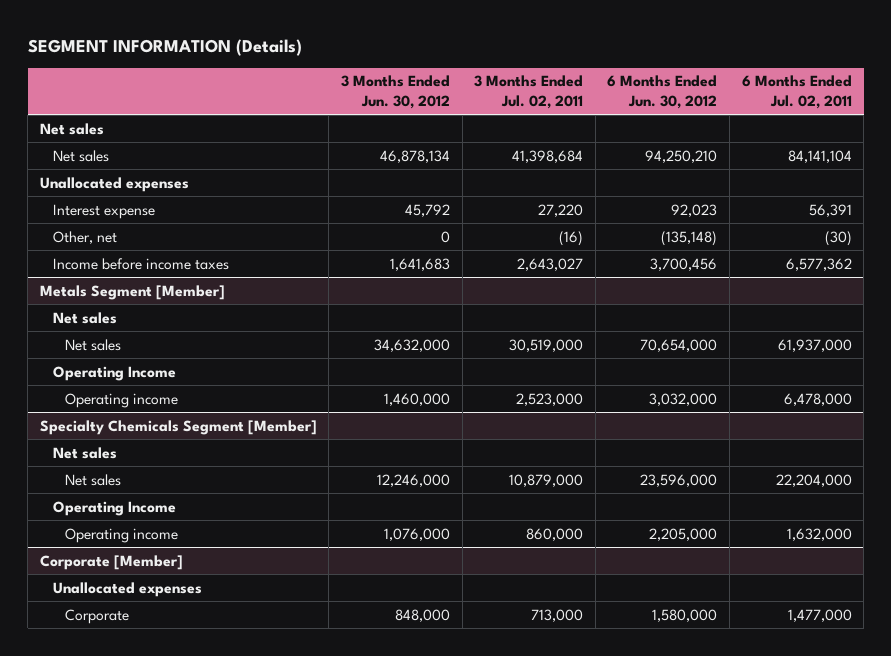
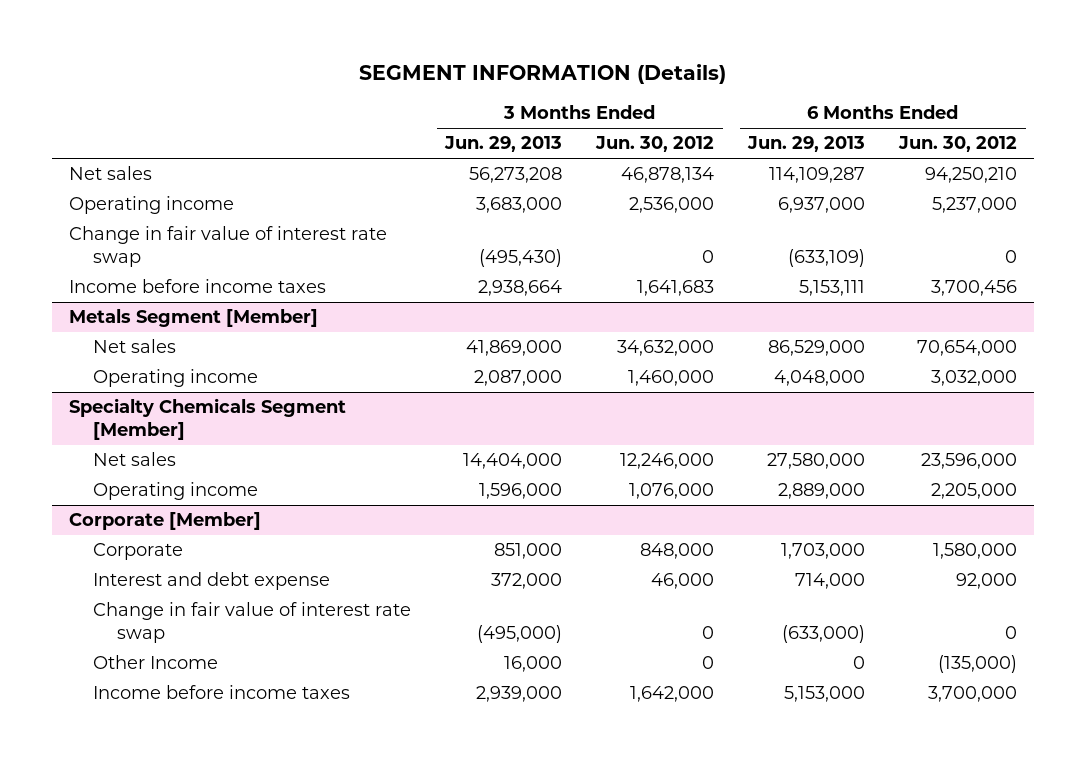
- | 3 Months Ended Jun. 30, 2012 | 3 Months Ended Jul. 02, 2011 | 6 Months Ended Jun. 30, 2012 | 6 Months Ended Jul. 02, 2011
+ | 3 Months Ended Jun. 29, 2013 | 3 Months Ended Jun. 30, 2012 | 6 Months Ended Jun. 29, 2013 | 6 Months Ended Jun. 30, 2012
- Net sales
- Unallocated expenses
- Interest expense | 45,792 | 27,220 | 92,023 | 56,391
- Other, net | 0 | (16) | (135,148) | (30)
+ Operating income | 3,683,000 | 2,536,000 | 6,937,000 | 5,237,000
+ Change in fair value of interest rate swap | (495,430) | 0 | (633,109) | 0
@ Metals Segment [Member]
- Net sales
- Operating Income
@ Specialty Chemicals Segment [Member]
- Net sales
- Operating Income
@ Corporate [Member]
- Unallocated expenses
+ Interest and debt expense | 372,000 | 46,000 | 714,000 | 92,000
+ Change in fair value of interest rate swap | (495,000) | 0 | (633,000) | 0
+ Other Income | 16,000 | 0 | 0 | (135,000)
+ Income before income taxes | 2,939,000 | 1,642,000 | 5,153,000 | 3,700,000

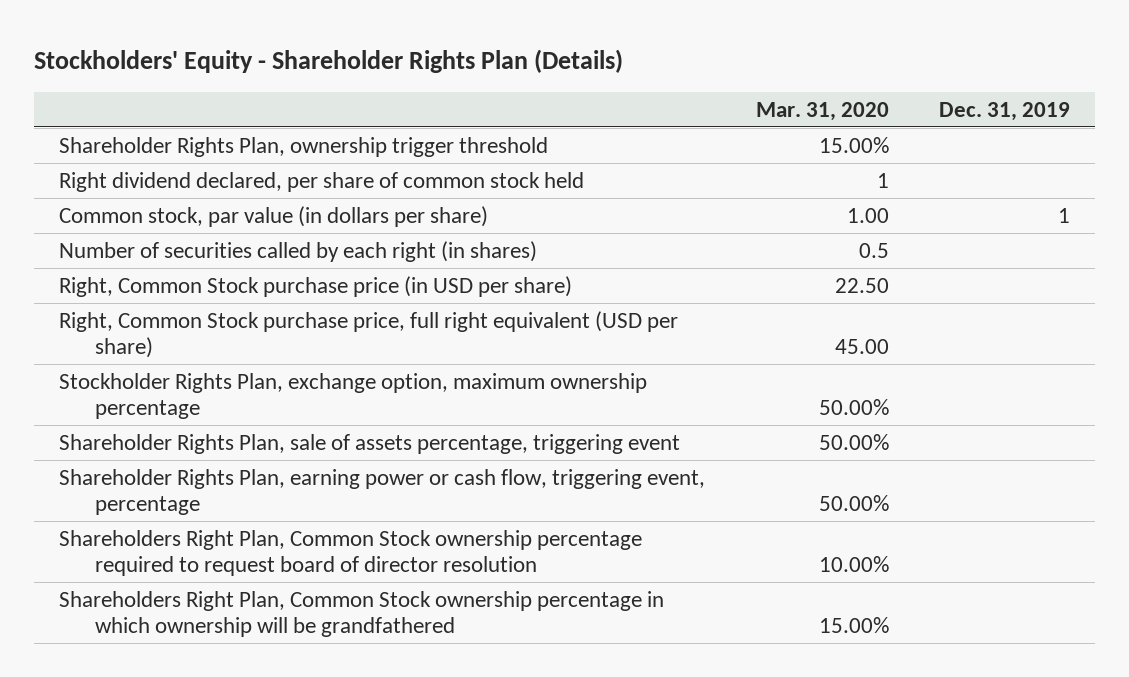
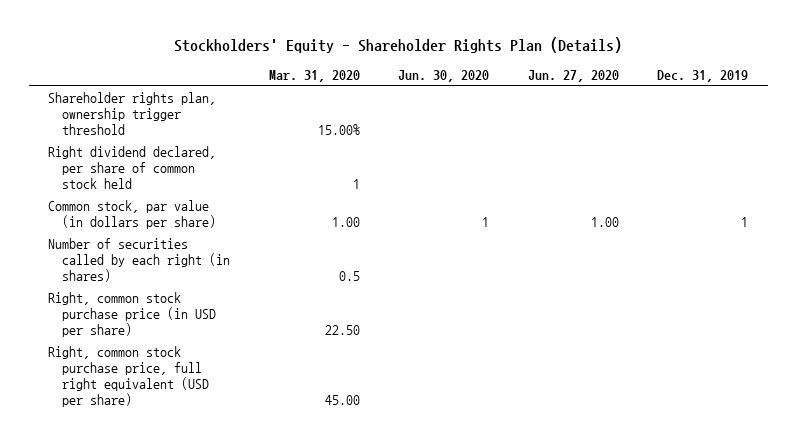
- | Mar. 31, 2020 | Dec. 31, 2019
+ | Mar. 31, 2020 | Jun. 30, 2020 | Jun. 27, 2020 | Dec. 31, 2019
- Shareholder Rights Plan, ownership trigger threshold | 15.00% |
+ Shareholder rights plan, ownership trigger threshold | 15.00% | | |
- Right, Common Stock purchase price (in USD per share) | 22.50 |
- Right, Common Stock purchase price, full right equivalent (USD per share) | 45.00 |
- Stockholder Rights Plan, exchange option, maximum ownership percentage | 50.00% |
- Shareholder Rights Plan, sale of assets percentage, triggering event | 50.00% |
- Shareholder Rights Plan, earning power or cash flow, triggering event, percentage | 50.00% |
- Shareholders Right Plan, Common Stock ownership percentage required to request board of director resolution | 10.00% |
- Shareholders Right Plan, Common Stock ownership percentage in which ownership will be grandfathered | 15.00% |
+ Right, common stock purchase price (in USD per share) | 22.50 | | |
+ Right, common stock purchase price, full right equivalent (USD per share) | 45.00 | | |

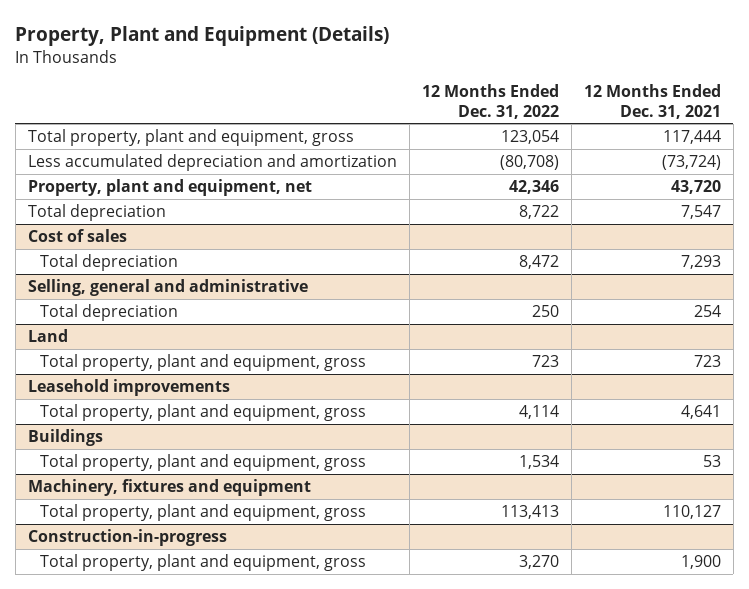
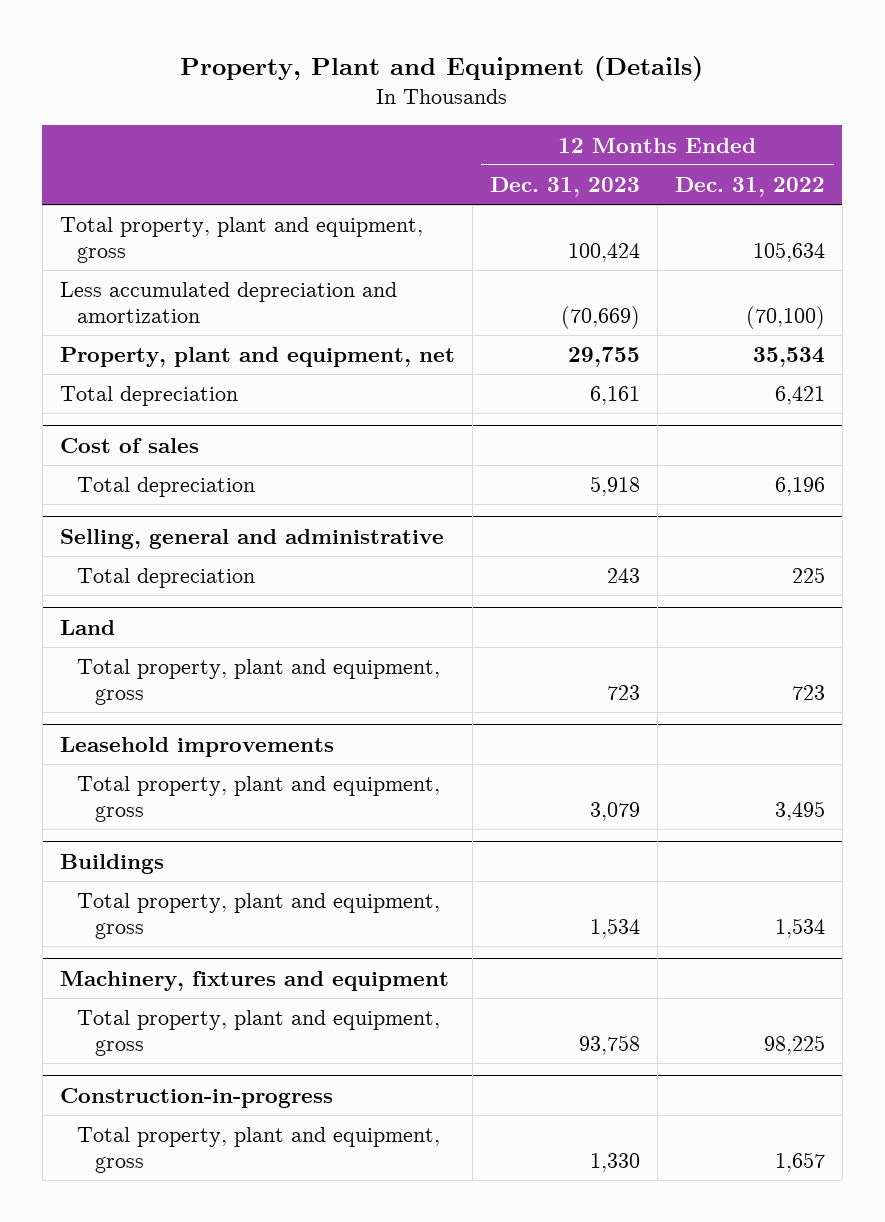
- | 12 Months Ended Dec. 31, 2022 | 12 Months Ended Dec. 31, 2021
+ | 12 Months Ended Dec. 31, 2023 | 12 Months Ended Dec. 31, 2022
- Total property, plant and equipment, gross | 123,054 | 117,444
- Less accumulated depreciation and amortization | (80,708) | (73,724)
- Property, plant and equipment, net | 42,346 | 43,720
- Total depreciation | 8,722 | 7,547
+ Total property, plant and equipment, gross | 100,424 | 105,634
+ Less accumulated depreciation and amortization | (70,669) | (70,100)
+ Property, plant and equipment, net | 29,755 | 35,534
+ Total depreciation | 6,161 | 6,421
@ Cost of sales
- Total depreciation | 8,472 | 7,293
+ Total depreciation | 5,918 | 6,196
@ Selling, general and administrative
- Total depreciation | 250 | 254
+ Total depreciation | 243 | 225
@ Leasehold improvements
- Total property, plant and equipment, gross | 4,114 | 4,641
+ Total property, plant and equipment, gross | 3,079 | 3,495
@ Machinery, fixtures and equipment
- Total property, plant and equipment, gross | 113,413 | 110,127
+ Total property, plant and equipment, gross | 93,758 | 98,225
@ Construction-in-progress
- Total property, plant and equipment, gross | 3,270 | 1,900
+ Total property, plant and equipment, gross | 1,330 | 1,657

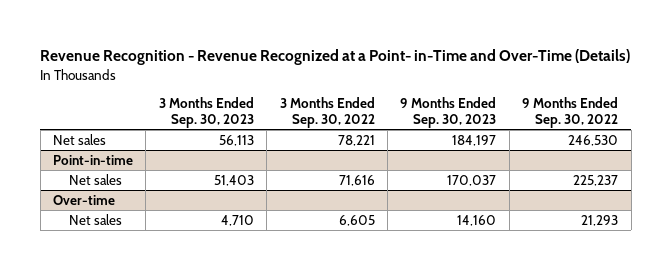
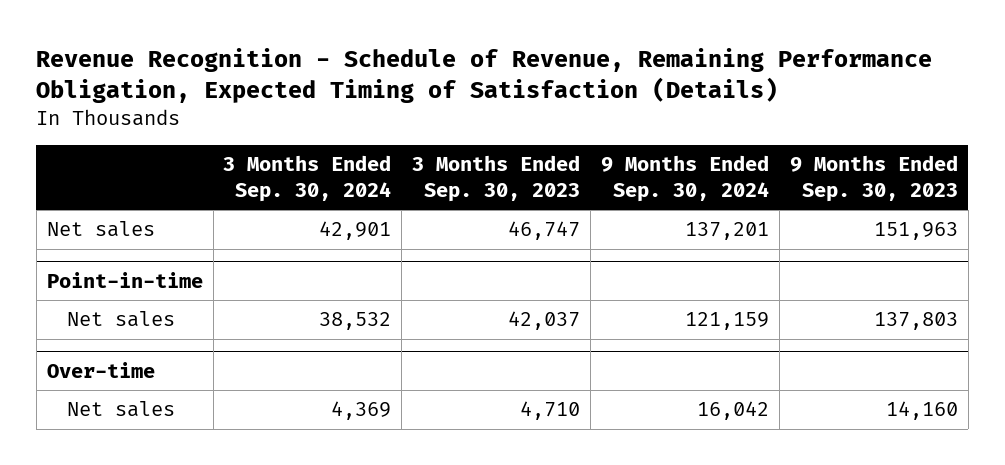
- Revenue Recognition - Revenue Recognized at a Point- in-Time and Over-Time (Details)
+ Revenue Recognition - Schedule of Revenue, Remaining Performance Obligation, Expected Timing of Satisfaction (Details)
- | 3 Months Ended Sep. 30, 2023 | 3 Months Ended Sep. 30, 2022 | 9 Months Ended Sep. 30, 2023 | 9 Months Ended Sep. 30, 2022
+ | 3 Months Ended Sep. 30, 2024 | 3 Months Ended Sep. 30, 2023 | 9 Months Ended Sep. 30, 2024 | 9 Months Ended Sep. 30, 2023
- Net sales | 56,113 | 78,221 | 184,197 | 246,530
+ Net sales | 42,901 | 46,747 | 137,201 | 151,963
@ Point-in-time
- Net sales | 51,403 | 71,616 | 170,037 | 225,237
+ Net sales | 38,532 | 42,037 | 121,159 | 137,803

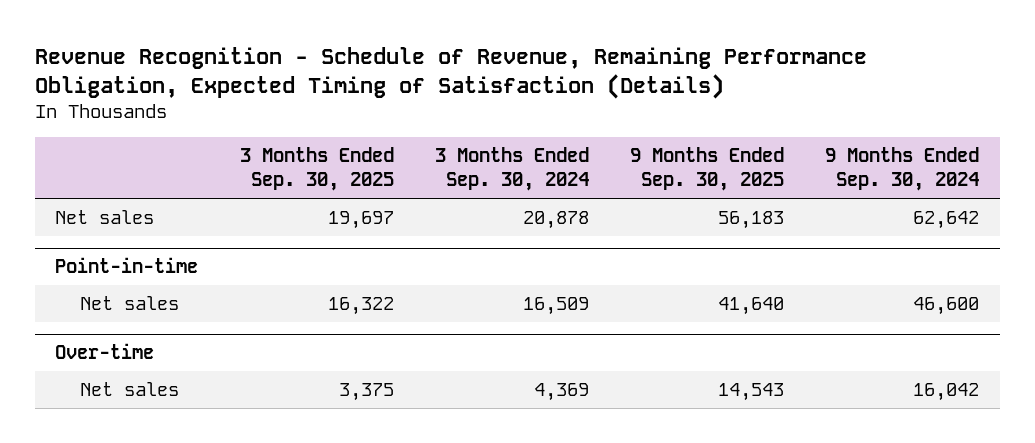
- | 3 Months Ended Sep. 30, 2024 | 3 Months Ended Sep. 30, 2023 | 9 Months Ended Sep. 30, 2024 | 9 Months Ended Sep. 30, 2023
+ | 3 Months Ended Sep. 30, 2025 | 3 Months Ended Sep. 30, 2024 | 9 Months Ended Sep. 30, 2025 | 9 Months Ended Sep. 30, 2024
- Net sales | 42,901 | 46,747 | 137,201 | 151,963
+ Net sales | 19,697 | 20,878 | 56,183 | 62,642
@ Point-in-time
- Net sales | 38,532 | 42,037 | 121,159 | 137,803
+ Net sales | 16,322 | 16,509 | 41,640 | 46,600

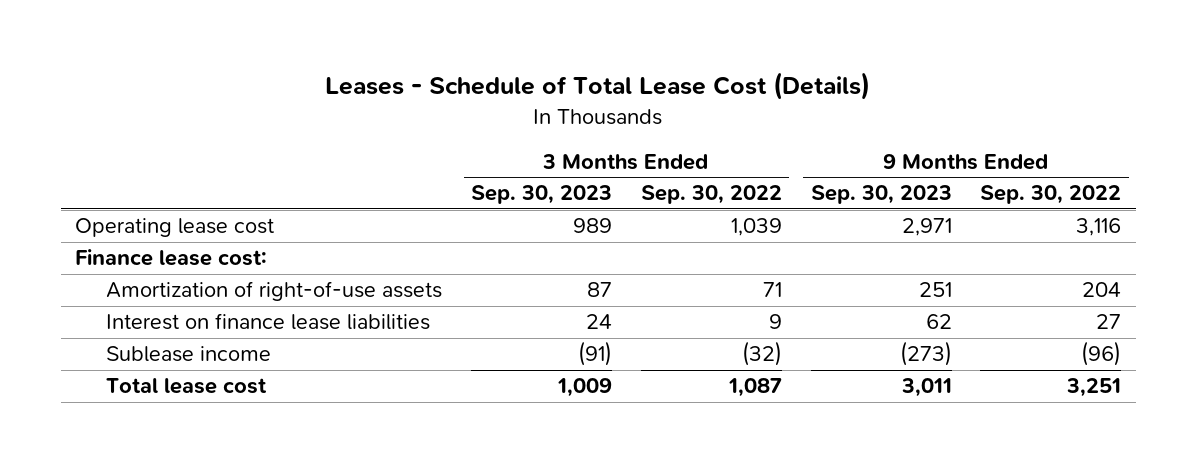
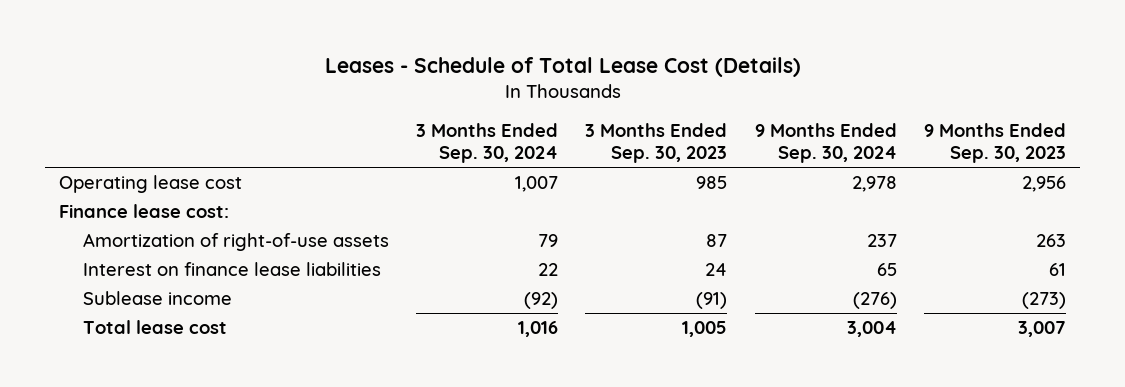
- | 3 Months Ended Sep. 30, 2023 | 3 Months Ended Sep. 30, 2022 | 9 Months Ended Sep. 30, 2023 | 9 Months Ended Sep. 30, 2022
+ | 3 Months Ended Sep. 30, 2024 | 3 Months Ended Sep. 30, 2023 | 9 Months Ended Sep. 30, 2024 | 9 Months Ended Sep. 30, 2023
- Operating lease cost | 989 | 1,039 | 2,971 | 3,116
+ Operating lease cost | 1,007 | 985 | 2,978 | 2,956
- Amortization of right-of-use assets | 87 | 71 | 251 | 204
- Interest on finance lease liabilities | 24 | 9 | 62 | 27
+ Amortization of right-of-use assets | 79 | 87 | 237 | 263
+ Interest on finance lease liabilities | 22 | 24 | 65 | 61
- Total lease cost | 1,009 | 1,087 | 3,011 | 3,251
+ Total lease cost | 1,016 | 1,005 | 3,004 | 3,007

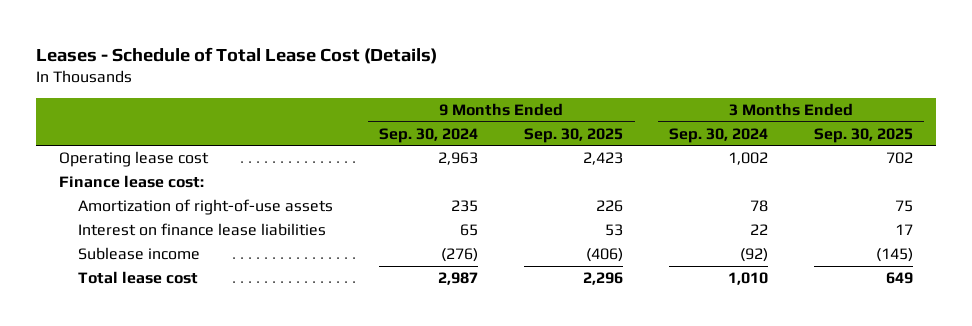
- | 3 Months Ended Sep. 30, 2024 | 3 Months Ended Sep. 30, 2023 | 9 Months Ended Sep. 30, 2024 | 9 Months Ended Sep. 30, 2023
+ | 9 Months Ended Sep. 30, 2024 | 9 Months Ended Sep. 30, 2025 | 3 Months Ended Sep. 30, 2024 | 3 Months Ended Sep. 30, 2025
- Operating lease cost | 1,007 | 985 | 2,978 | 2,956
+ Operating lease cost | 2,963 | 2,423 | 1,002 | 702
- Amortization of right-of-use assets | 79 | 87 | 237 | 263
+ Amortization of right-of-use assets | 235 | 226 | 78 | 75
- Total lease cost | 1,016 | 1,005 | 3,004 | 3,007
+ Total lease cost | 2,987 | 2,296 | 1,010 | 649

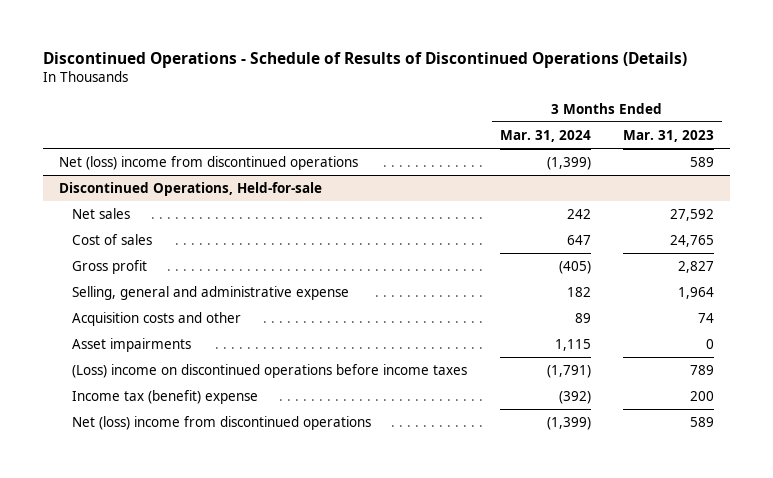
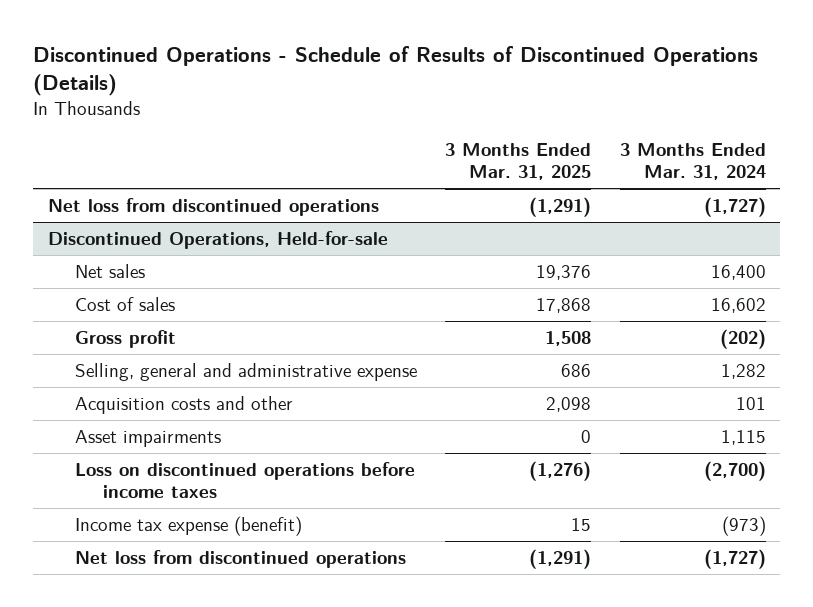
- | 3 Months Ended Mar. 31, 2024 | 3 Months Ended Mar. 31, 2023
+ | 3 Months Ended Mar. 31, 2025 | 3 Months Ended Mar. 31, 2024
- Net (loss) income from discontinued operations | (1,399) | 589
+ Net loss from discontinued operations | (1,291) | (1,727)
@ Discontinued Operations, Held-for-sale
- Net sales | 242 | 27,592
- Cost of sales | 647 | 24,765
- Gross profit | (405) | 2,827
- Selling, general and administrative expense | 182 | 1,964
- Acquisition costs and other | 89 | 74
+ Net sales | 19,376 | 16,400
+ Cost of sales | 17,868 | 16,602
+ Gross profit | 1,508 | (202)
+ Selling, general and administrative expense | 686 | 1,282
+ Acquisition costs and other | 2,098 | 101
- (Loss) income on discontinued operations before income taxes | (1,791) | 789
- Income tax (benefit) expense | (392) | 200
- Net (loss) income from discontinued operations | (1,399) | 589
+ Loss on discontinued operations before income taxes | (1,276) | (2,700)
+ Income tax expense (benefit) | 15 | (973)
+ Net loss from discontinued operations | (1,291) | (1,727)

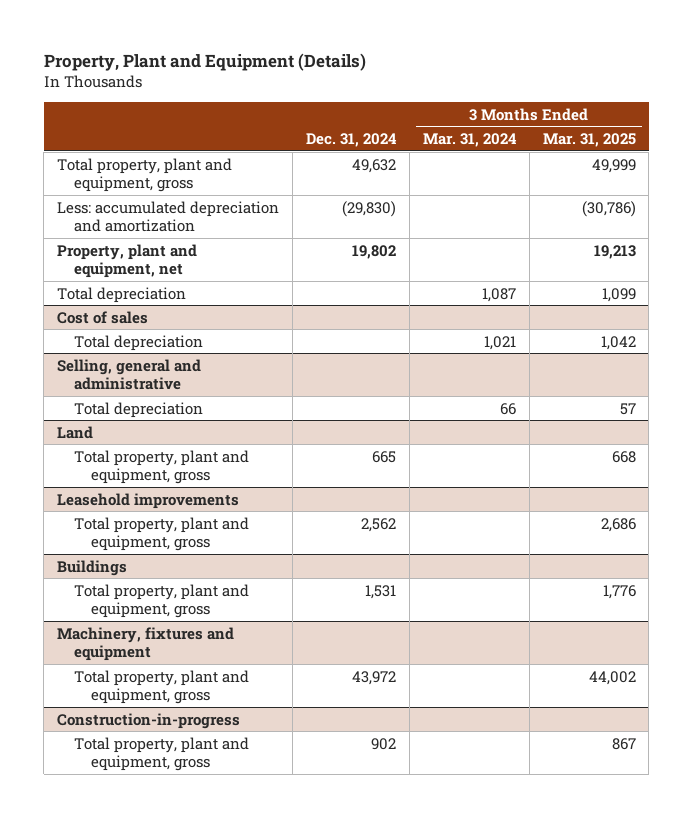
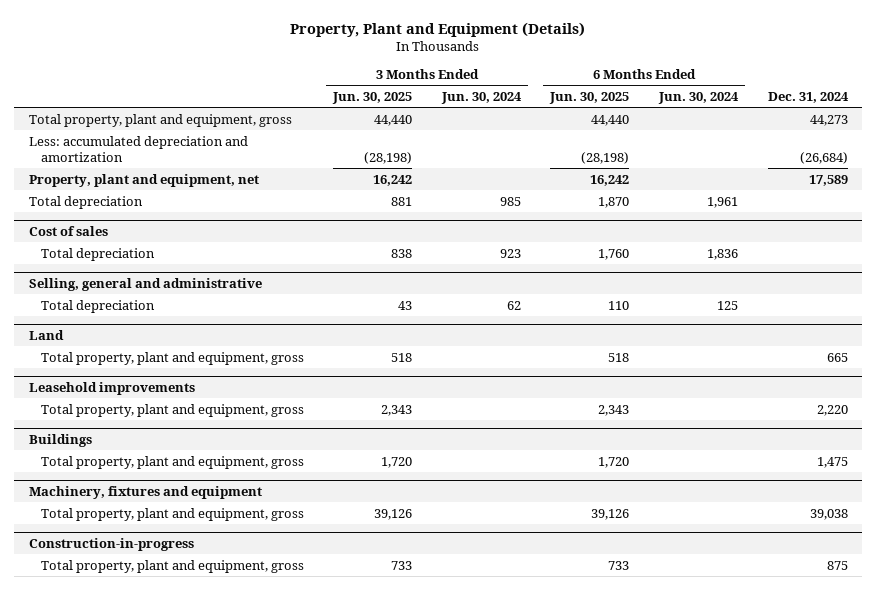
- | Dec. 31, 2024 | 3 Months Ended Mar. 31, 2024 | 3 Months Ended Mar. 31, 2025
+ | 3 Months Ended Jun. 30, 2025 | 3 Months Ended Jun. 30, 2024 | 6 Months Ended Jun. 30, 2025 | 6 Months Ended Jun. 30, 2024 | Dec. 31, 2024
- Total property, plant and equipment, gross | 49,632 | | 49,999
- Less: accumulated depreciation and amortization | (29,830) | | (30,786)
- Property, plant and equipment, net | 19,802 | | 19,213
+ Total property, plant and equipment, gross | 44,440 | | 44,440 | | 44,273
+ Less: accumulated depreciation and amortization | (28,198) | | (28,198) | | (26,684)
+ Property, plant and equipment, net | 16,242 | | 16,242 | | 17,589
@ Leasehold improvements
- Total property, plant and equipment, gross | 2,562 | | 2,686
+ Total property, plant and equipment, gross | 2,343 | | 2,343 | | 2,220
@ Buildings
- Total property, plant and equipment, gross | 1,531 | | 1,776
+ Total property, plant and equipment, gross | 1,720 | | 1,720 | | 1,475
@ Machinery, fixtures and equipment
- Total property, plant and equipment, gross | 43,972 | | 44,002
+ Total property, plant and equipment, gross | 39,126 | | 39,126 | | 39,038
@ Construction-in-progress
- Total property, plant and equipment, gross | 902 | | 867
+ Total property, plant and equipment, gross | 733 | | 733 | | 875

